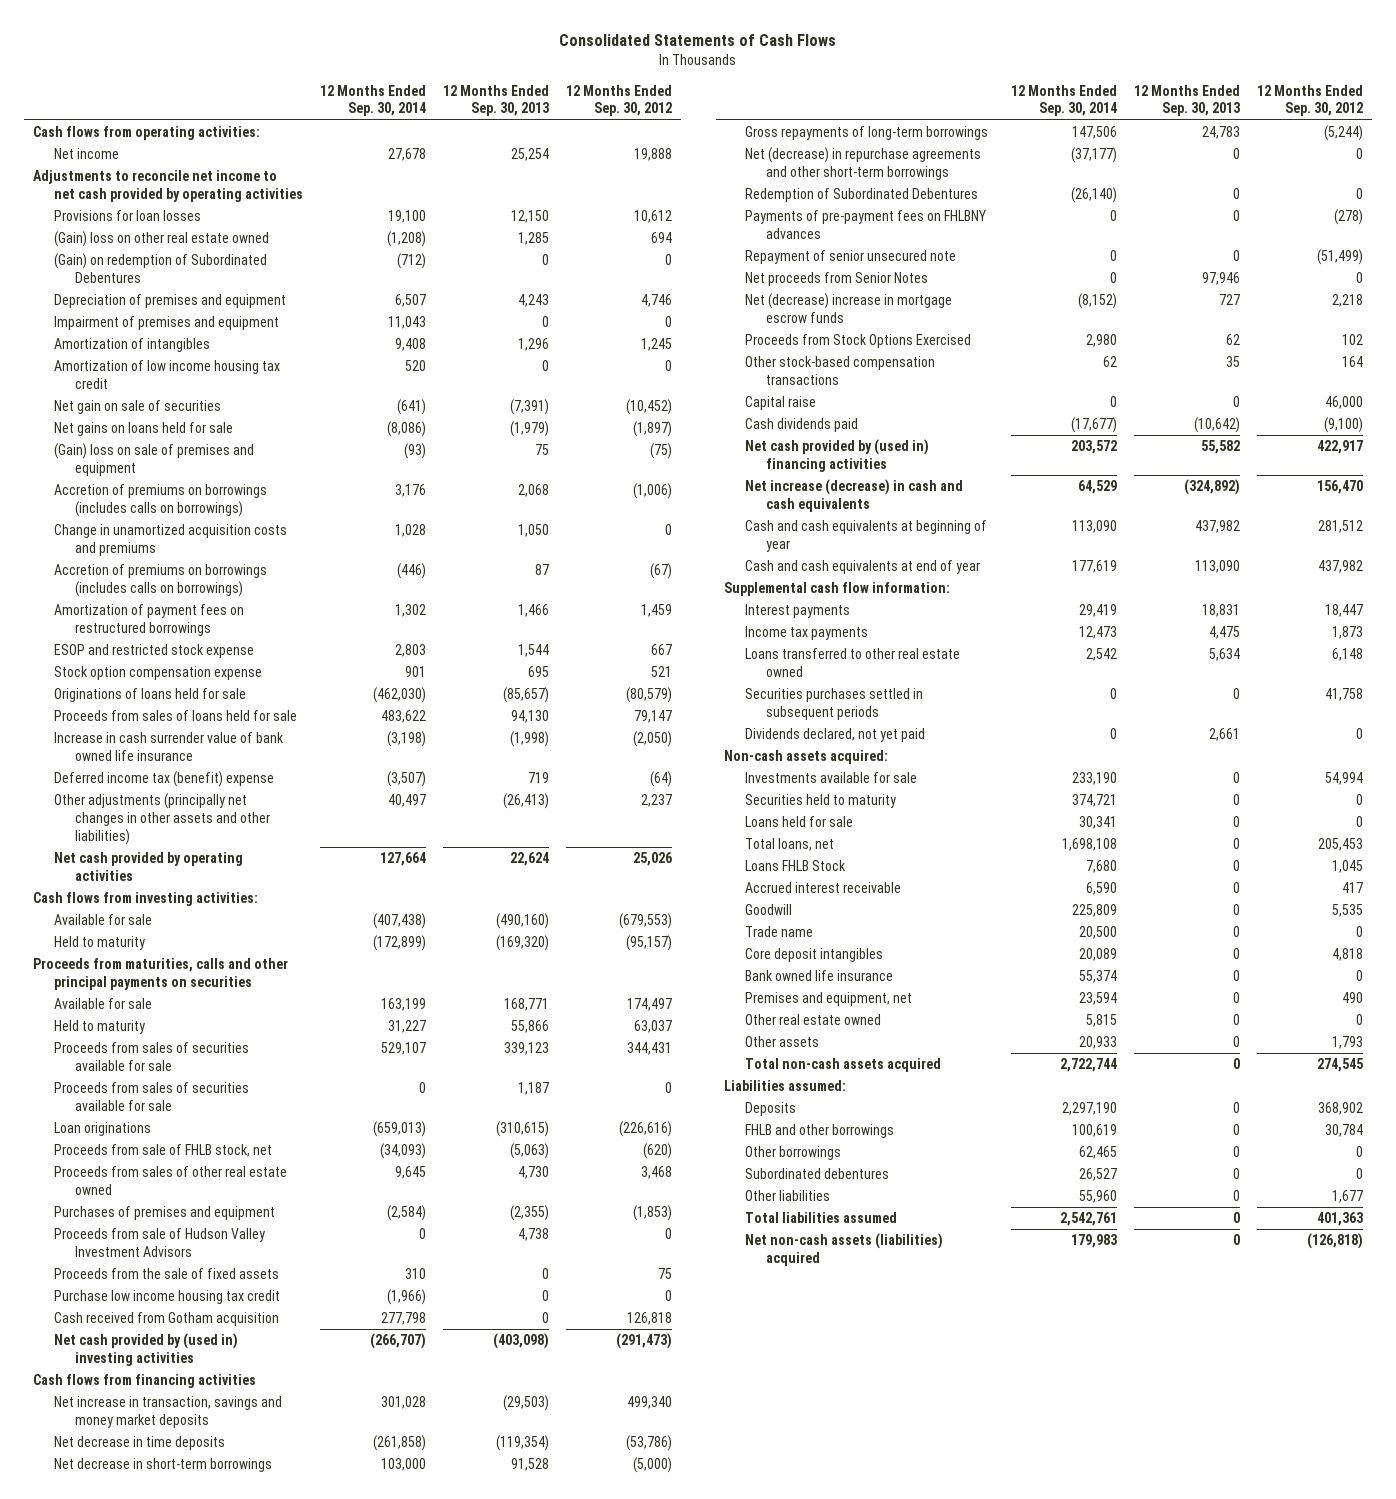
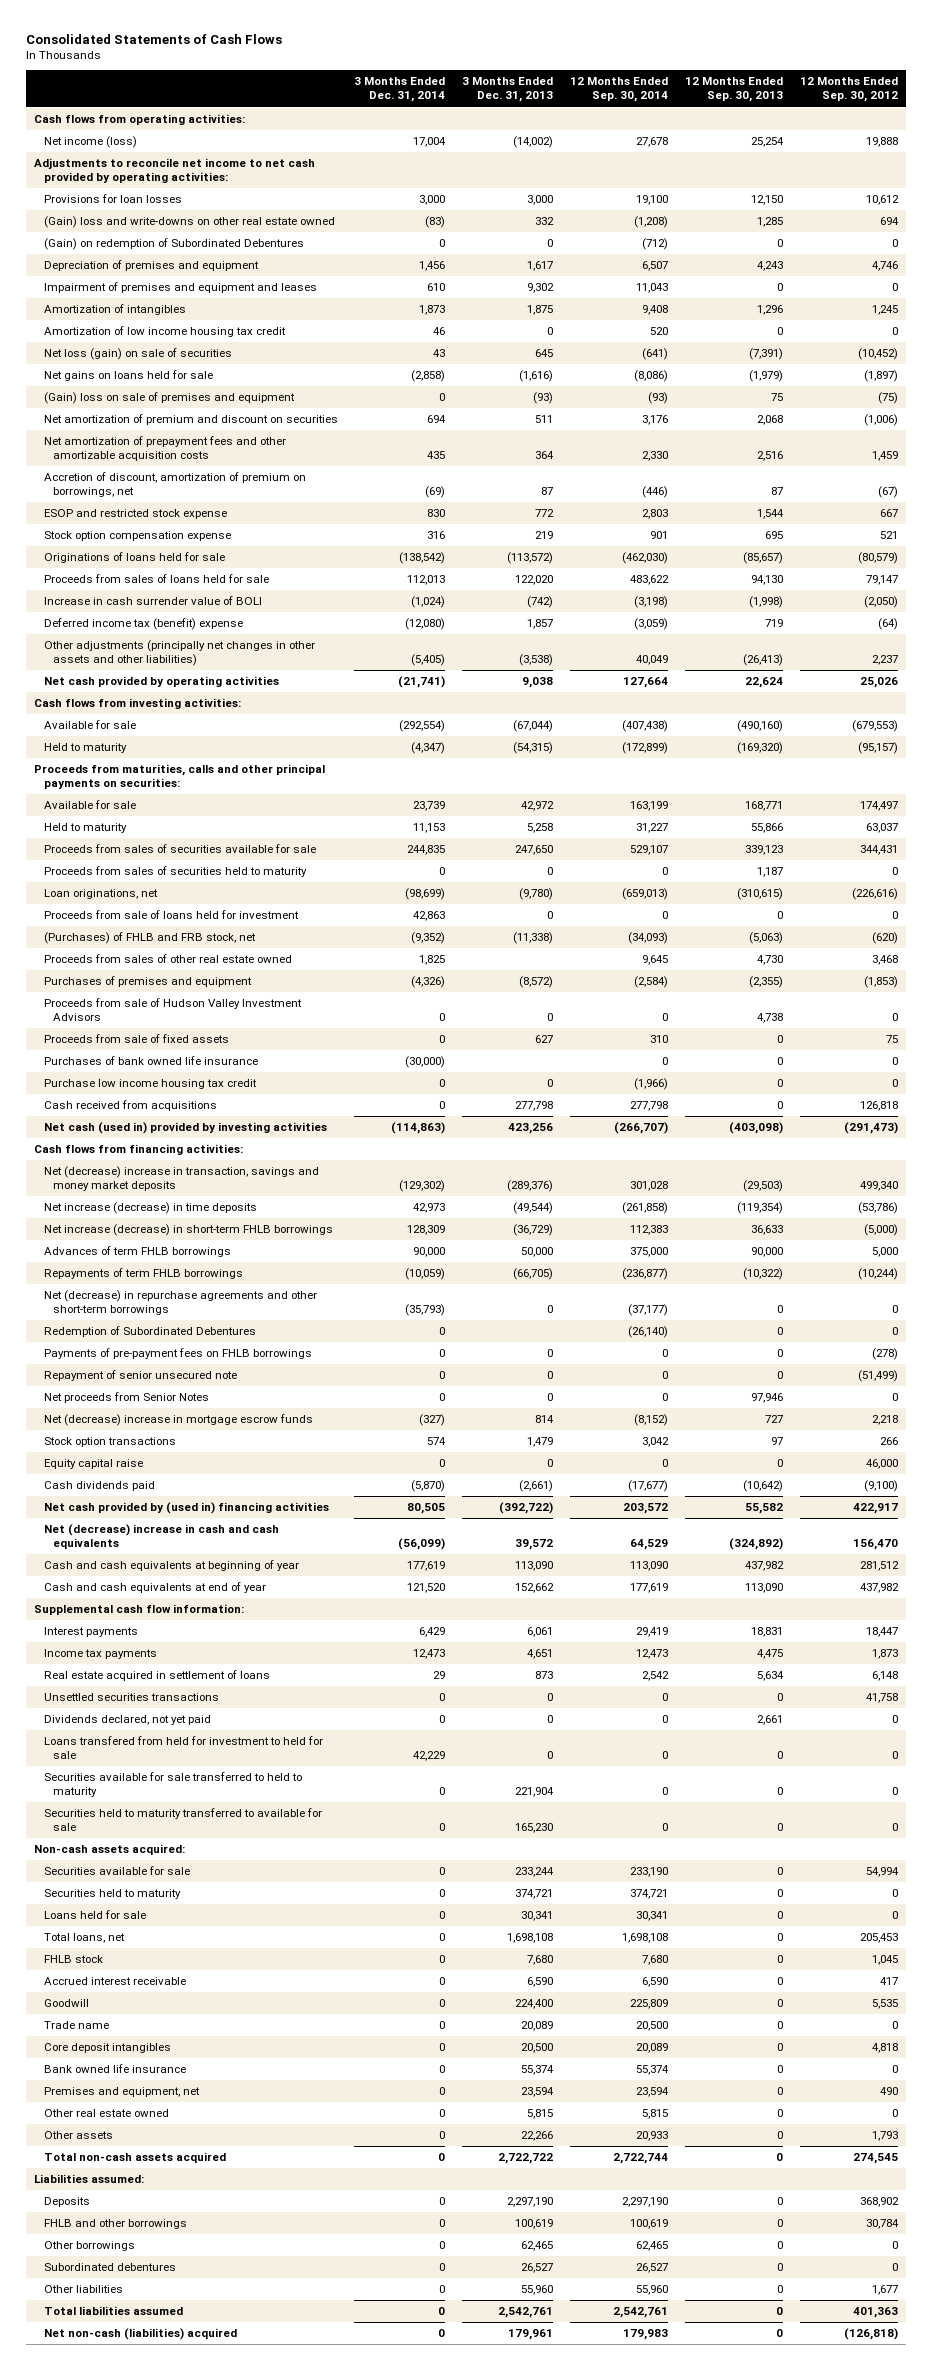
- | 12 Months Ended Sep. 30, 2014 | 12 Months Ended Sep. 30, 2013 | 12 Months Ended Sep. 30, 2012
+ | 3 Months Ended Dec. 31, 2014 | 3 Months Ended Dec. 31, 2013 | 12 Months Ended Sep. 30, 2014 | 12 Months Ended Sep. 30, 2013 | 12 Months Ended Sep. 30, 2012
- Net income | 27,678 | 25,254 | 19,888
- Adjustments to reconcile net income to net cash provided by operating activities
+ Net income (loss) | 17,004 | (14,002) | 27,678 | 25,254 | 19,888
+ Adjustments to reconcile net income to net cash provided by operating activities:
- (Gain) loss on other real estate owned | (1,208) | 1,285 | 694
+ (Gain) loss and write-downs on other real estate owned | (83) | 332 | (1,208) | 1,285 | 694
- Impairment of premises and equipment | 11,043 | 0 | 0
+ Impairment of premises and equipment and leases | 610 | 9,302 | 11,043 | 0 | 0
- Net gain on sale of securities | (641) | (7,391) | (10,452)
+ Net loss (gain) on sale of securities | 43 | 645 | (641) | (7,391) | (10,452)
- Accretion of premiums on borrowings (includes calls on borrowings) | 3,176 | 2,068 | (1,006)
- Change in unamortized acquisition costs and premiums | 1,028 | 1,050 | 0
- Accretion of premiums on borrowings (includes calls on borrowings) | (446) | 87 | (67)
- Amortization of payment fees on restructured borrowings | 1,302 | 1,466 | 1,459
+ Net amortization of premium and discount on securities | 694 | 511 | 3,176 | 2,068 | (1,006)
+ Net amortization of prepayment fees and other amortizable acquisition costs | 435 | 364 | 2,330 | 2,516 | 1,459
+ Accretion of discount, amortization of premium on borrowings, net | (69) | 87 | (446) | 87 | (67)
- Increase in cash surrender value of bank owned life insurance | (3,198) | (1,998) | (2,050)
- Deferred income tax (benefit) expense | (3,507) | 719 | (64)
- Other adjustments (principally net changes in other assets and other liabilities) | 40,497 | (26,413) | 2,237
+ Increase in cash surrender value of BOLI | (1,024) | (742) | (3,198) | (1,998) | (2,050)
+ Deferred income tax (benefit) expense | (12,080) | 1,857 | (3,059) | 719 | (64)
+ Other adjustments (principally net changes in other assets and other liabilities) | (5,405) | (3,538) | 40,049 | (26,413) | 2,237
- Proceeds from maturities, calls and other principal payments on securities
+ Proceeds from maturities, calls and other principal payments on securities:
- Proceeds from sales of securities available for sale | 0 | 1,187 | 0
- Loan originations | (659,013) | (310,615) | (226,616)
- Proceeds from sale of FHLB stock, net | (34,093) | (5,063) | (620)
+ Proceeds from sales of securities held to maturity | 0 | 0 | 0 | 1,187 | 0
+ Loan originations, net | (98,699) | (9,780) | (659,013) | (310,615) | (226,616)
+ Proceeds from sale of loans held for investment | 42,863 | 0 | 0 | 0 | 0
+ (Purchases) of FHLB and FRB stock, net | (9,352) | (11,338) | (34,093) | (5,063) | (620)
- Proceeds from the sale of fixed assets | 310 | 0 | 75
+ Proceeds from sale of fixed assets | 0 | 627 | 310 | 0 | 75
+ Purchases of bank owned life insurance | (30,000) | | 0 | 0 | 0
- Cash received from Gotham acquisition | 277,798 | 0 | 126,818
- Net cash provided by (used in) investing activities | (266,707) | (403,098) | (291,473)
- Cash flows from financing activities
- Net increase in transaction, savings and money market deposits | 301,028 | (29,503) | 499,340
- Net decrease in time deposits | (261,858) | (119,354) | (53,786)
- Net decrease in short-term borrowings | 103,000 | 91,528 | (5,000)
- Gross repayments of long-term borrowings | 147,506 | 24,783 | (5,244)
+ Cash received from acquisitions | 0 | 277,798 | 277,798 | 0 | 126,818
+ Net cash (used in) provided by investing activities | (114,863) | 423,256 | (266,707) | (403,098) | (291,473)
+ Cash flows from financing activities:
+ Net (decrease) increase in transaction, savings and money market deposits | (129,302) | (289,376) | 301,028 | (29,503) | 499,340
+ Net increase (decrease) in time deposits | 42,973 | (49,544) | (261,858) | (119,354) | (53,786)
+ Net increase (decrease) in short-term FHLB borrowings | 128,309 | (36,729) | 112,383 | 36,633 | (5,000)
+ Advances of term FHLB borrowings | 90,000 | 50,000 | 375,000 | 90,000 | 5,000
+ Repayments of term FHLB borrowings | (10,059) | (66,705) | (236,877) | (10,322) | (10,244)
- Payments of pre-payment fees on FHLBNY advances | 0 | 0 | (278)
+ Payments of pre-payment fees on FHLB borrowings | 0 | 0 | 0 | 0 | (278)
- Proceeds from Stock Options Exercised | 2,980 | 62 | 102
- Other stock-based compensation transactions | 62 | 35 | 164
- Capital raise | 0 | 0 | 46,000
+ Stock option transactions | 574 | 1,479 | 3,042 | 97 | 266
+ Equity capital raise | 0 | 0 | 0 | 0 | 46,000
- Net increase (decrease) in cash and cash equivalents | 64,529 | (324,892) | 156,470
+ Net (decrease) increase in cash and cash equivalents | (56,099) | 39,572 | 64,529 | (324,892) | 156,470
- Loans transferred to other real estate owned | 2,542 | 5,634 | 6,148
- Securities purchases settled in subsequent periods | 0 | 0 | 41,758
+ Real estate acquired in settlement of loans | 29 | 873 | 2,542 | 5,634 | 6,148
+ Unsettled securities transactions | 0 | 0 | 0 | 0 | 41,758
+ Loans transfered from held for investment to held for sale | 42,229 | 0 | 0 | 0 | 0
+ Securities available for sale transferred to held to maturity | 0 | 221,904 | 0 | 0 | 0
+ Securities held to maturity transferred to available for sale | 0 | 165,230 | 0 | 0 | 0
- Investments available for sale | 233,190 | 0 | 54,994
+ Securities available for sale | 0 | 233,244 | 233,190 | 0 | 54,994
- Loans FHLB Stock | 7,680 | 0 | 1,045
+ FHLB stock | 0 | 7,680 | 7,680 | 0 | 1,045
- Net non-cash assets (liabilities) acquired | 179,983 | 0 | (126,818)
+ Net non-cash (liabilities) acquired | 0 | 179,961 | 179,983 | 0 | (126,818)

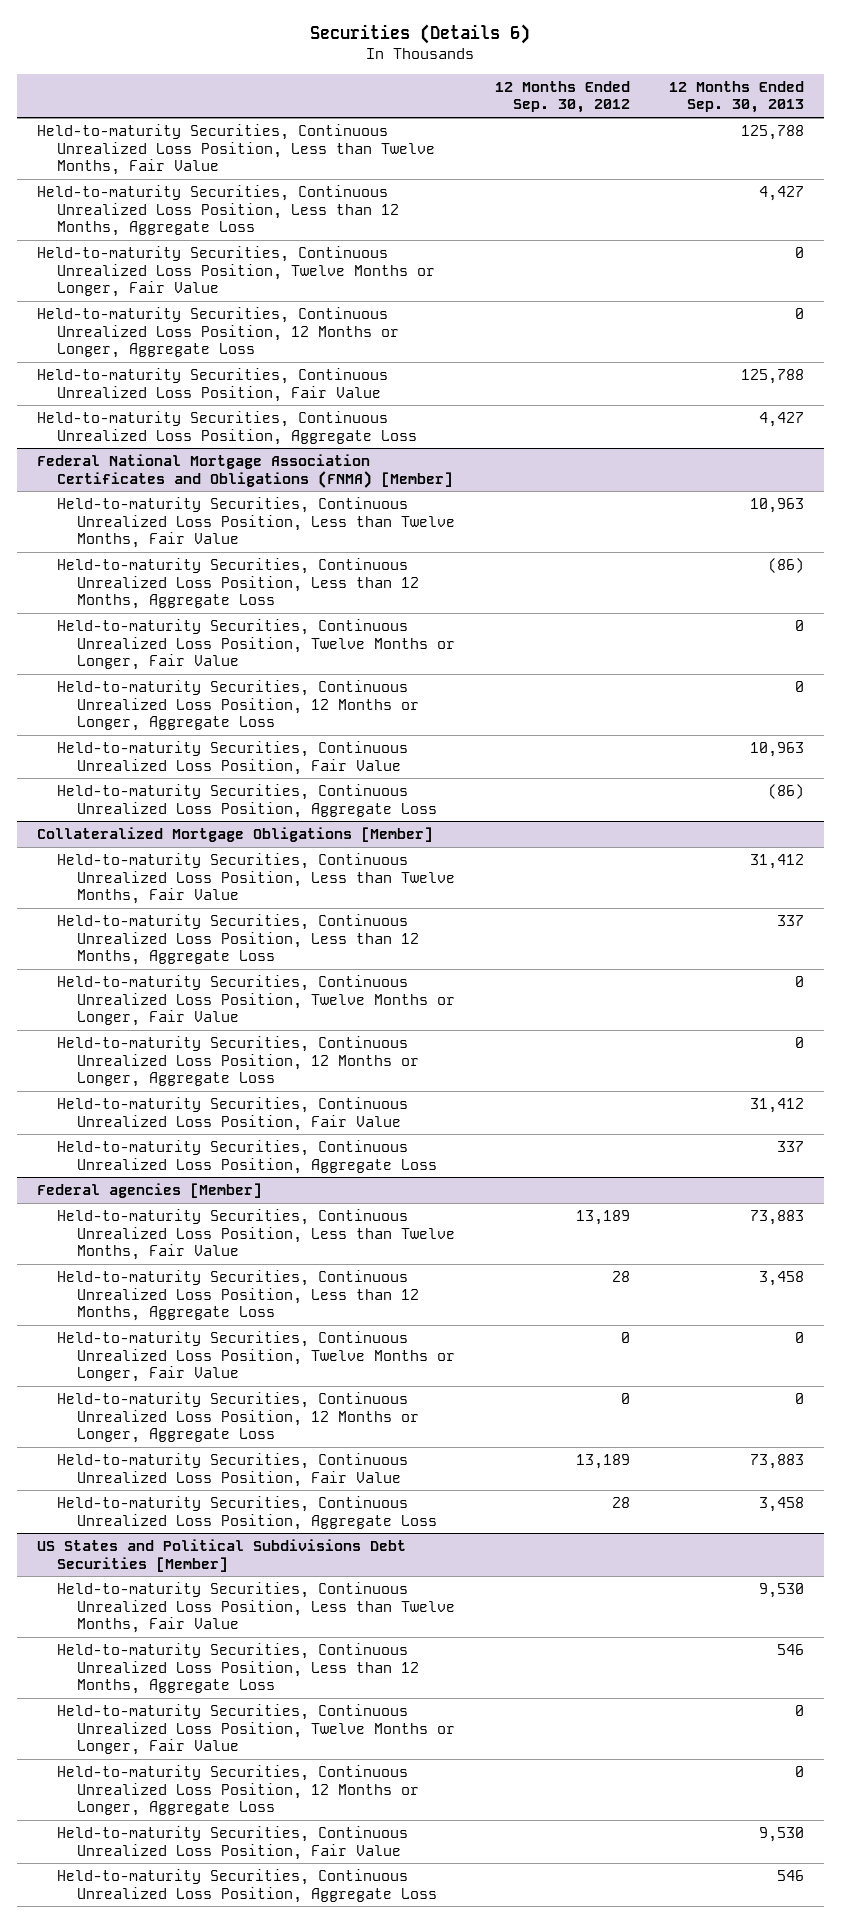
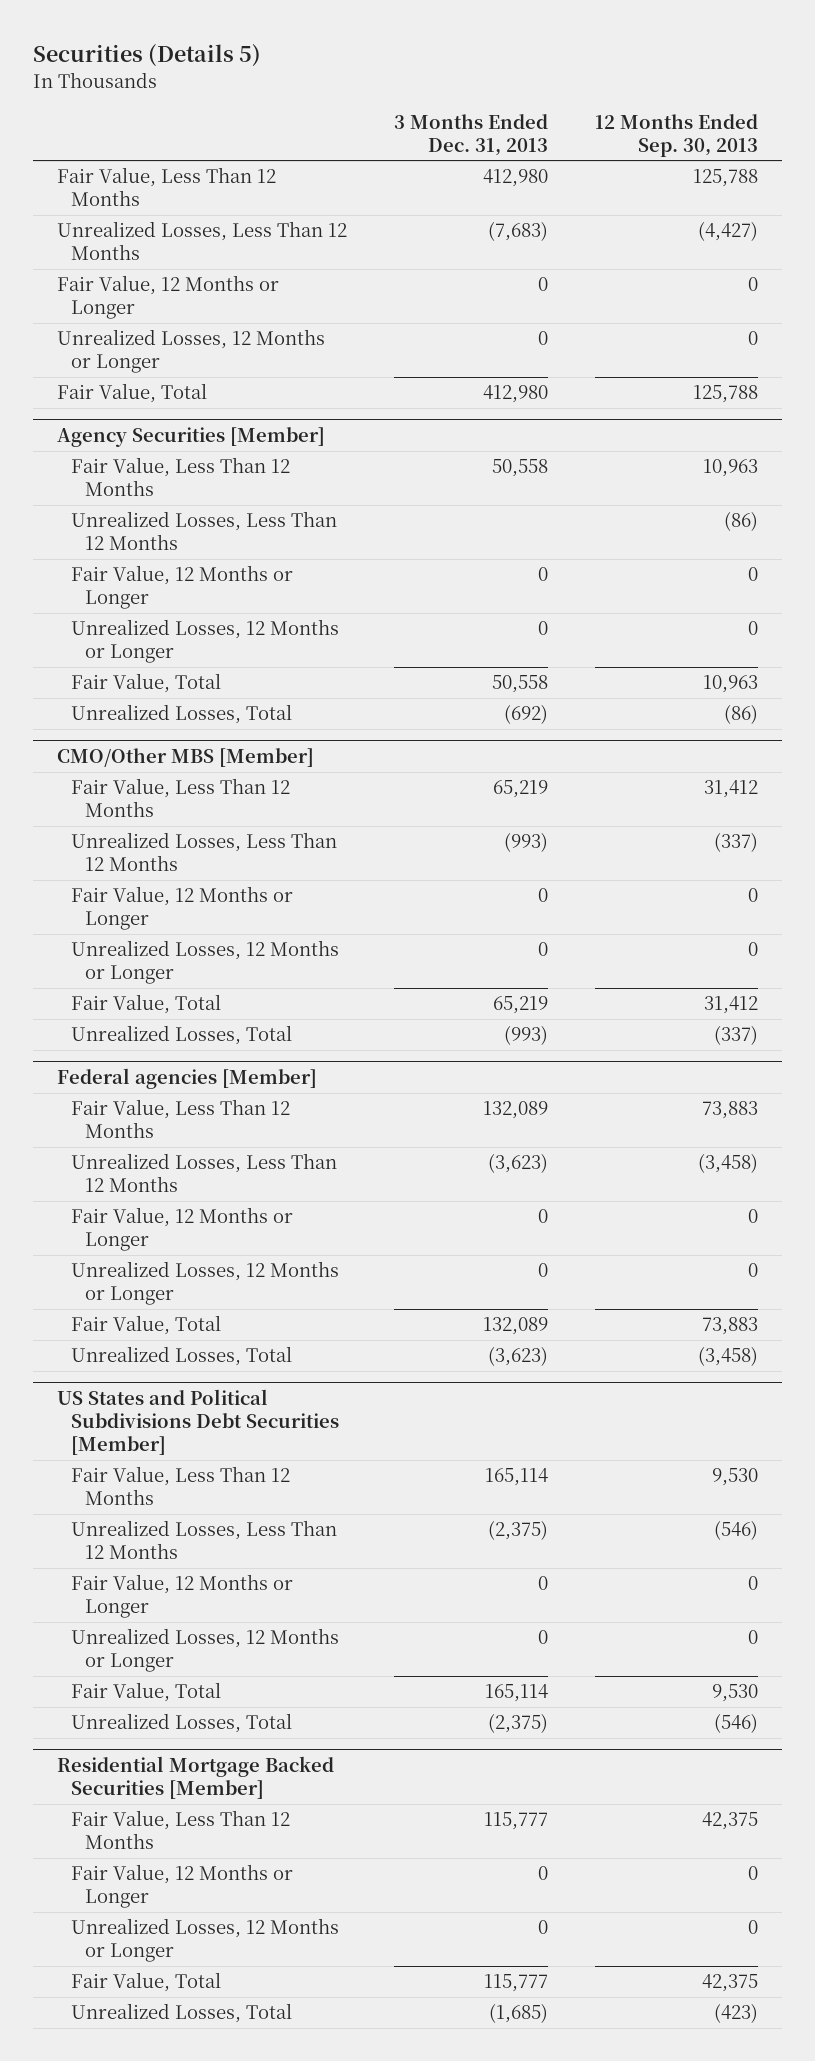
- Securities (Details 6)
+ Securities (Details 5)
- | 12 Months Ended Sep. 30, 2012 | 12 Months Ended Sep. 30, 2013
+ | 3 Months Ended Dec. 31, 2013 | 12 Months Ended Sep. 30, 2013
- Held-to-maturity Securities, Continuous Unrealized Loss Position, Less than Twelve Months, Fair Value | | 125,788
- Held-to-maturity Securities, Continuous Unrealized Loss Position, Less than 12 Months, Aggregate Loss | | 4,427
- Held-to-maturity Securities, Continuous Unrealized Loss Position, Twelve Months or Longer, Fair Value | | 0
- Held-to-maturity Securities, Continuous Unrealized Loss Position, 12 Months or Longer, Aggregate Loss | | 0
- Held-to-maturity Securities, Continuous Unrealized Loss Position, Fair Value | | 125,788
- Held-to-maturity Securities, Continuous Unrealized Loss Position, Aggregate Loss | | 4,427
- Federal National Mortgage Association Certificates and Obligations (FNMA) [Member]
- Held-to-maturity Securities, Continuous Unrealized Loss Position, Less than Twelve Months, Fair Value | | 10,963
- Held-to-maturity Securities, Continuous Unrealized Loss Position, Less than 12 Months, Aggregate Loss | | (86)
- Held-to-maturity Securities, Continuous Unrealized Loss Position, Twelve Months or Longer, Fair Value | | 0
- Held-to-maturity Securities, Continuous Unrealized Loss Position, 12 Months or Longer, Aggregate Loss | | 0
- Held-to-maturity Securities, Continuous Unrealized Loss Position, Fair Value | | 10,963
- Held-to-maturity Securities, Continuous Unrealized Loss Position, Aggregate Loss | | (86)
- Collateralized Mortgage Obligations [Member]
- Held-to-maturity Securities, Continuous Unrealized Loss Position, Less than Twelve Months, Fair Value | | 31,412
- Held-to-maturity Securities, Continuous Unrealized Loss Position, Less than 12 Months, Aggregate Loss | | 337
- Held-to-maturity Securities, Continuous Unrealized Loss Position, Twelve Months or Longer, Fair Value | | 0
- Held-to-maturity Securities, Continuous Unrealized Loss Position, 12 Months or Longer, Aggregate Loss | | 0
- Held-to-maturity Securities, Continuous Unrealized Loss Position, Fair Value | | 31,412
- Held-to-maturity Securities, Continuous Unrealized Loss Position, Aggregate Loss | | 337
+ Fair Value, Less Than 12 Months | 412,980 | 125,788
+ Unrealized Losses, Less Than 12 Months | (7,683) | (4,427)
+ Fair Value, 12 Months or Longer | 0 | 0
+ Unrealized Losses, 12 Months or Longer | 0 | 0
+ Fair Value, Total | 412,980 | 125,788
+ Agency Securities [Member]
+ Fair Value, Less Than 12 Months | 50,558 | 10,963
+ Unrealized Losses, Less Than 12 Months | | (86)
+ Fair Value, 12 Months or Longer | 0 | 0
+ Unrealized Losses, 12 Months or Longer | 0 | 0
+ Fair Value, Total | 50,558 | 10,963
+ Unrealized Losses, Total | (692) | (86)
+ CMO/Other MBS [Member]
+ Fair Value, Less Than 12 Months | 65,219 | 31,412
+ Unrealized Losses, Less Than 12 Months | (993) | (337)
+ Fair Value, 12 Months or Longer | 0 | 0
+ Unrealized Losses, 12 Months or Longer | 0 | 0
+ Fair Value, Total | 65,219 | 31,412
+ Unrealized Losses, Total | (993) | (337)
@ Federal agencies [Member]
- Held-to-maturity Securities, Continuous Unrealized Loss Position, Less than Twelve Months, Fair Value | 13,189 | 73,883
- Held-to-maturity Securities, Continuous Unrealized Loss Position, Less than 12 Months, Aggregate Loss | 28 | 3,458
- Held-to-maturity Securities, Continuous Unrealized Loss Position, Twelve Months or Longer, Fair Value | 0 | 0
- Held-to-maturity Securities, Continuous Unrealized Loss Position, 12 Months or Longer, Aggregate Loss | 0 | 0
- Held-to-maturity Securities, Continuous Unrealized Loss Position, Fair Value | 13,189 | 73,883
- Held-to-maturity Securities, Continuous Unrealized Loss Position, Aggregate Loss | 28 | 3,458
+ Fair Value, Less Than 12 Months | 132,089 | 73,883
+ Unrealized Losses, Less Than 12 Months | (3,623) | (3,458)
+ Fair Value, 12 Months or Longer | 0 | 0
+ Unrealized Losses, 12 Months or Longer | 0 | 0
+ Fair Value, Total | 132,089 | 73,883
+ Unrealized Losses, Total | (3,623) | (3,458)
@ US States and Political Subdivisions Debt Securities [Member]
- Held-to-maturity Securities, Continuous Unrealized Loss Position, Less than Twelve Months, Fair Value | | 9,530
- Held-to-maturity Securities, Continuous Unrealized Loss Position, Less than 12 Months, Aggregate Loss | | 546
- Held-to-maturity Securities, Continuous Unrealized Loss Position, Twelve Months or Longer, Fair Value | | 0
- Held-to-maturity Securities, Continuous Unrealized Loss Position, 12 Months or Longer, Aggregate Loss | | 0
- Held-to-maturity Securities, Continuous Unrealized Loss Position, Fair Value | | 9,530
- Held-to-maturity Securities, Continuous Unrealized Loss Position, Aggregate Loss | | 546
+ Fair Value, Less Than 12 Months | 165,114 | 9,530
+ Unrealized Losses, Less Than 12 Months | (2,375) | (546)
+ Fair Value, 12 Months or Longer | 0 | 0
+ Unrealized Losses, 12 Months or Longer | 0 | 0
+ Fair Value, Total | 165,114 | 9,530
+ Unrealized Losses, Total | (2,375) | (546)
+ Residential Mortgage Backed Securities [Member]
+ Fair Value, Less Than 12 Months | 115,777 | 42,375
+ Fair Value, 12 Months or Longer | 0 | 0
+ Unrealized Losses, 12 Months or Longer | 0 | 0
+ Fair Value, Total | 115,777 | 42,375
+ Unrealized Losses, Total | (1,685) | (423)

